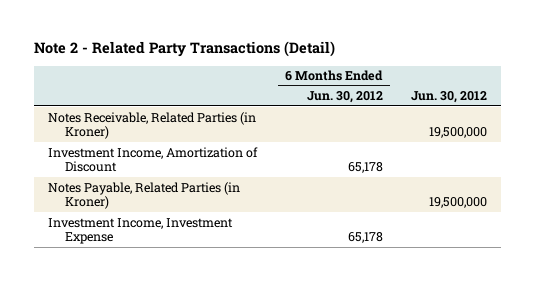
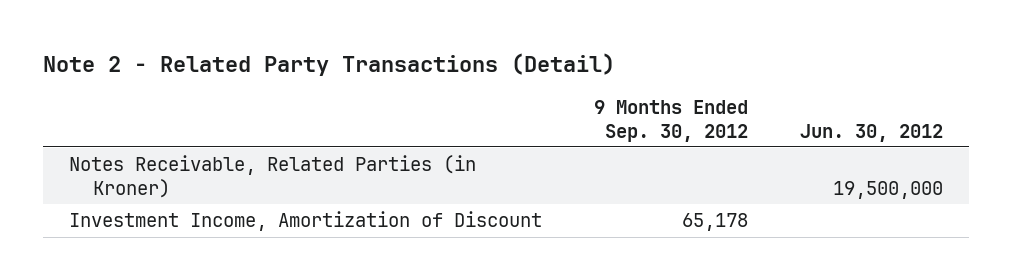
- | 6 Months Ended Jun. 30, 2012 | Jun. 30, 2012
+ | 9 Months Ended Sep. 30, 2012 | Jun. 30, 2012
- Notes Payable, Related Parties (in Kroner) | | 19,500,000
- Investment Income, Investment Expense | 65,178 |

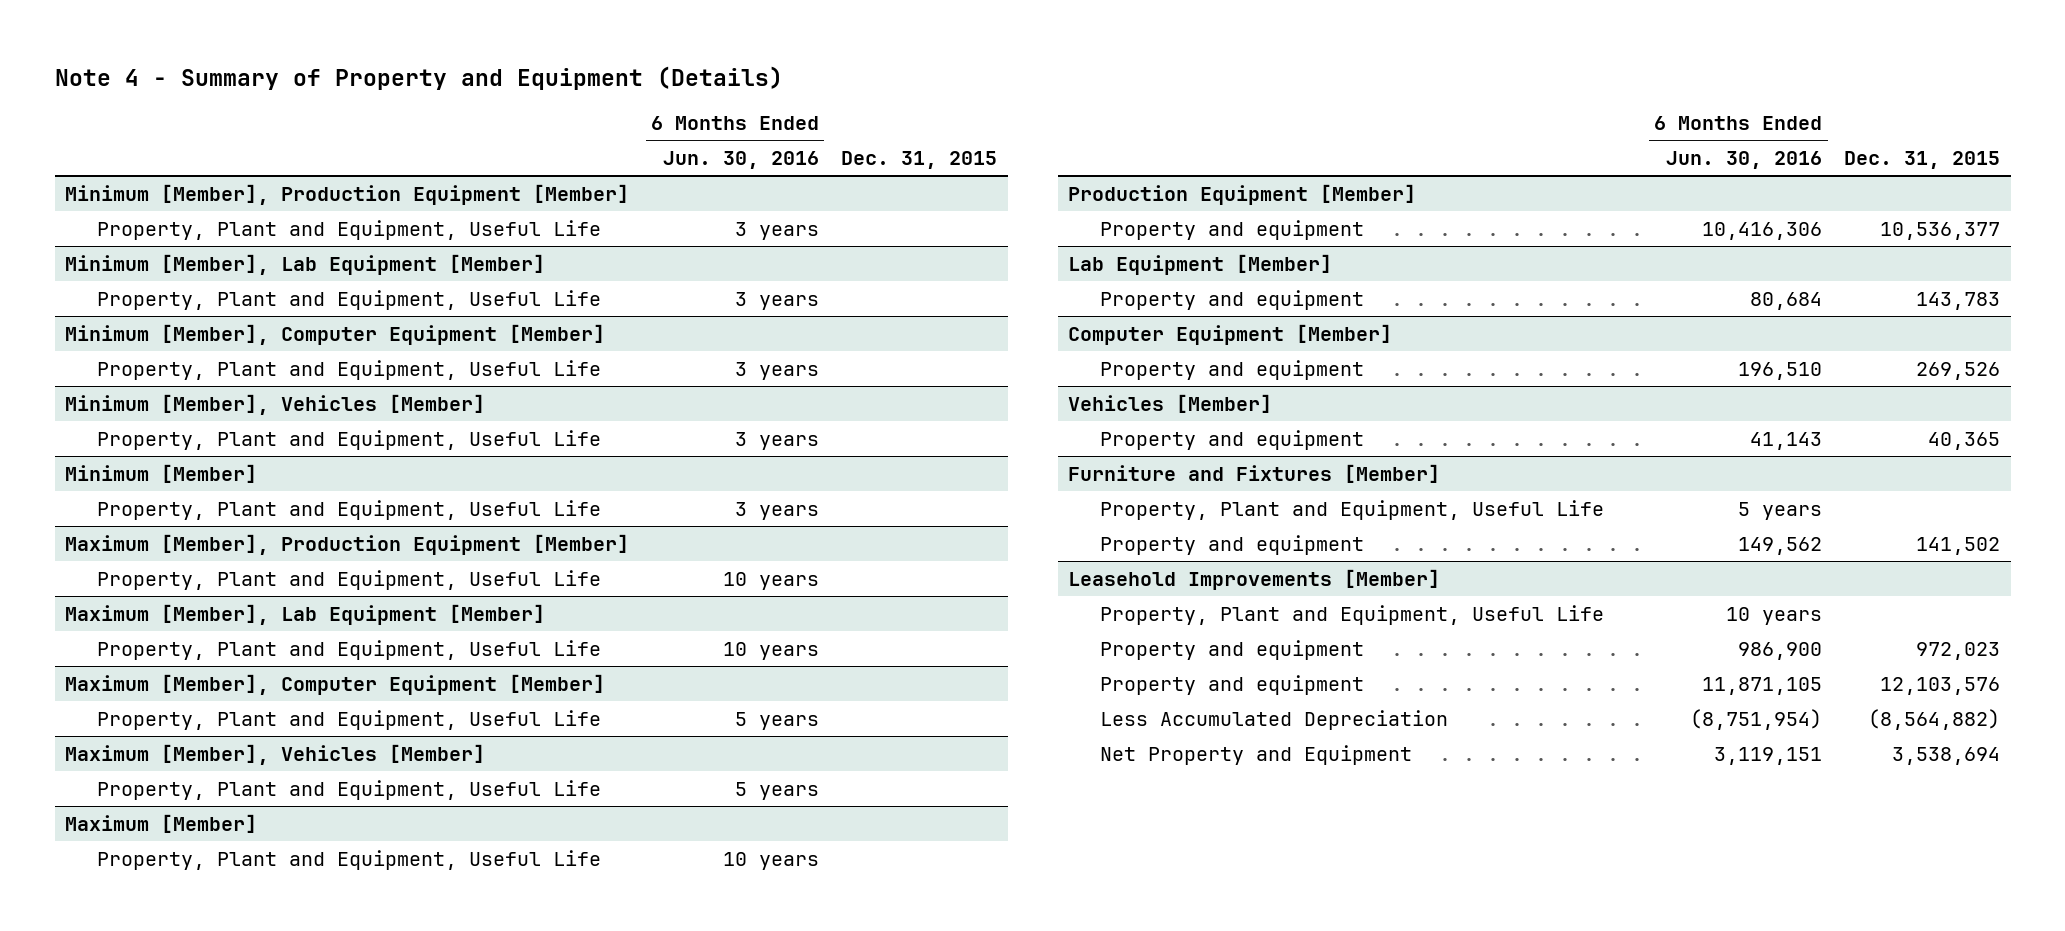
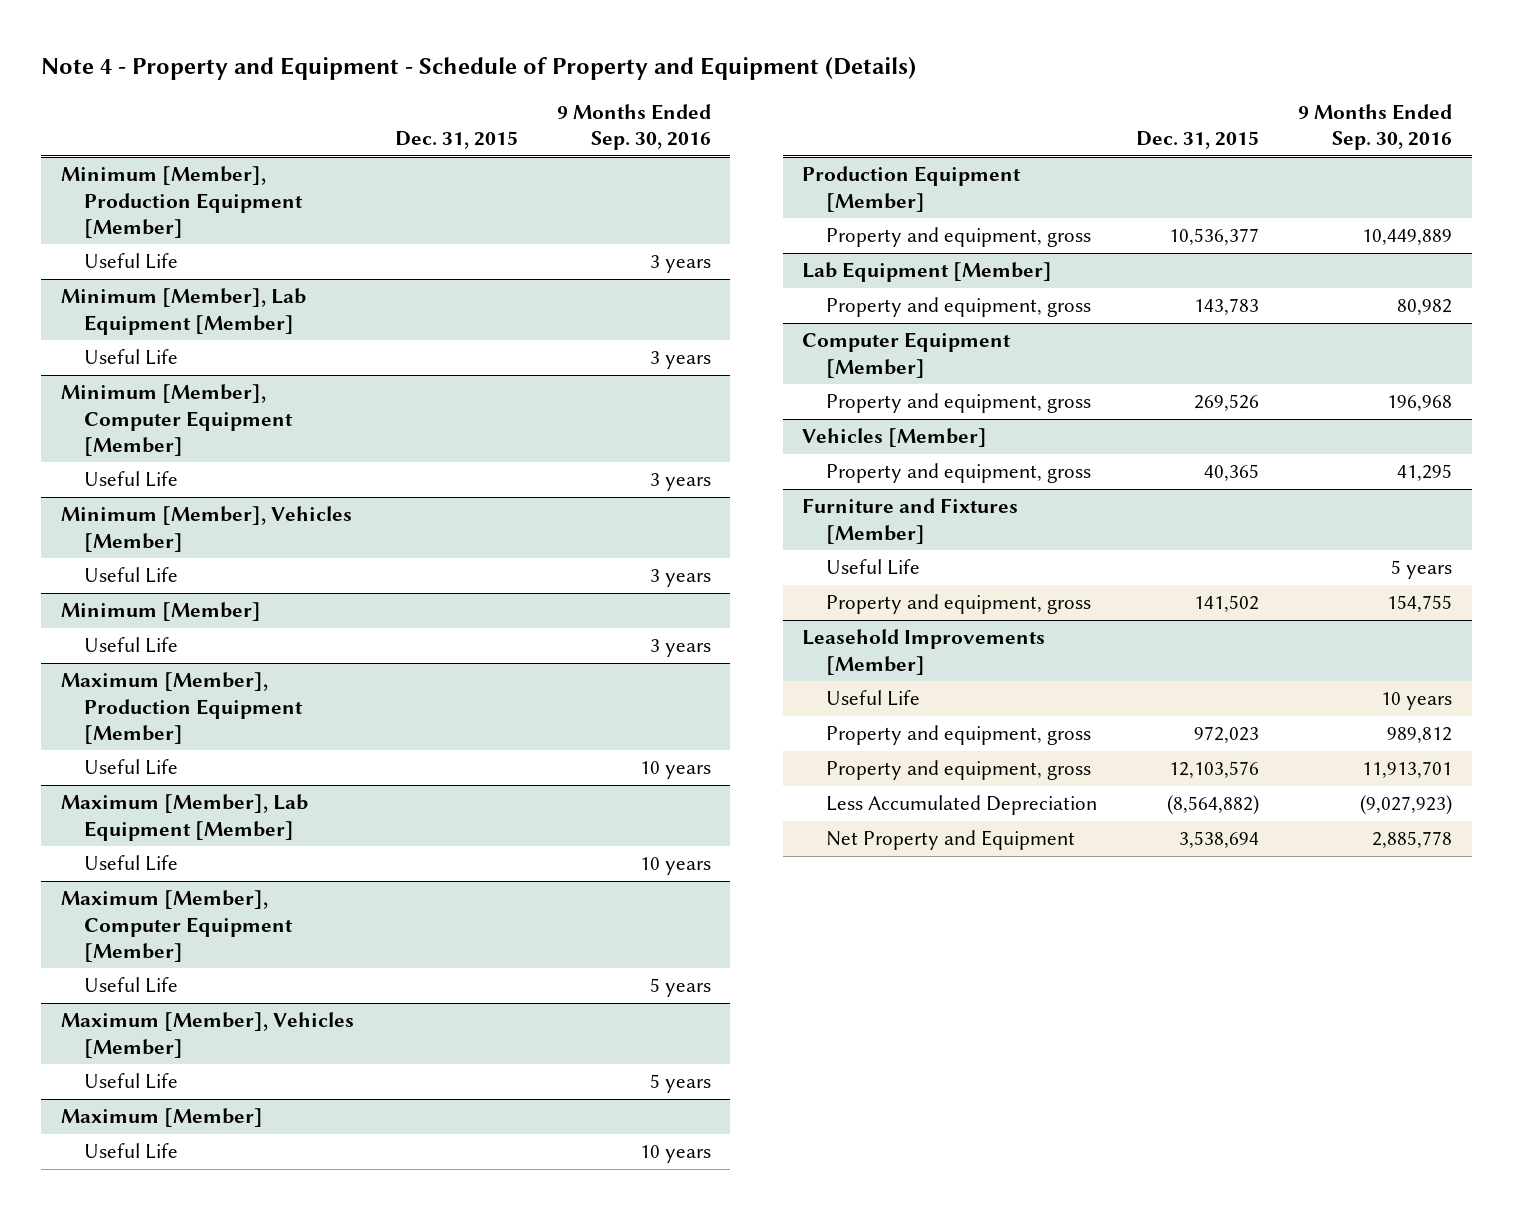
- Note 4 - Summary of Property and Equipment (Details)
+ Note 4 - Property and Equipment - Schedule of Property and Equipment (Details)
- | 6 Months Ended Jun. 30, 2016 | Dec. 31, 2015
+ | Dec. 31, 2015 | 9 Months Ended Sep. 30, 2016
@ Minimum [Member], Production Equipment [Member]
- Property, Plant and Equipment, Useful Life | 3 years |
+ Useful Life | | 3 years
@ Minimum [Member], Lab Equipment [Member]
- Property, Plant and Equipment, Useful Life | 3 years |
+ Useful Life | | 3 years
@ Minimum [Member], Computer Equipment [Member]
- Property, Plant and Equipment, Useful Life | 3 years |
+ Useful Life | | 3 years
@ Minimum [Member], Vehicles [Member]
- Property, Plant and Equipment, Useful Life | 3 years |
+ Useful Life | | 3 years
@ Minimum [Member]
- Property, Plant and Equipment, Useful Life | 3 years |
+ Useful Life | | 3 years
@ Maximum [Member], Production Equipment [Member]
- Property, Plant and Equipment, Useful Life | 10 years |
+ Useful Life | | 10 years
@ Maximum [Member], Lab Equipment [Member]
- Property, Plant and Equipment, Useful Life | 10 years |
+ Useful Life | | 10 years
@ Maximum [Member], Computer Equipment [Member]
- Property, Plant and Equipment, Useful Life | 5 years |
+ Useful Life | | 5 years
@ Maximum [Member], Vehicles [Member]
- Property, Plant and Equipment, Useful Life | 5 years |
+ Useful Life | | 5 years
@ Maximum [Member]
- Property, Plant and Equipment, Useful Life | 10 years |
+ Useful Life | | 10 years
@ Production Equipment [Member]
- Property and equipment | 10,416,306 | 10,536,377
+ Property and equipment, gross | 10,536,377 | 10,449,889
@ Lab Equipment [Member]
- Property and equipment | 80,684 | 143,783
+ Property and equipment, gross | 143,783 | 80,982
@ Computer Equipment [Member]
- Property and equipment | 196,510 | 269,526
+ Property and equipment, gross | 269,526 | 196,968
@ Vehicles [Member]
- Property and equipment | 41,143 | 40,365
+ Property and equipment, gross | 40,365 | 41,295
@ Furniture and Fixtures [Member]
- Property, Plant and Equipment, Useful Life | 5 years |
- Property and equipment | 149,562 | 141,502
+ Useful Life | | 5 years
+ Property and equipment, gross | 141,502 | 154,755
@ Leasehold Improvements [Member]
- Property, Plant and Equipment, Useful Life | 10 years |
- Property and equipment | 986,900 | 972,023
- Property and equipment | 11,871,105 | 12,103,576
+ Useful Life | | 10 years
+ Property and equipment, gross | 972,023 | 989,812
+ Property and equipment, gross | 12,103,576 | 11,913,701

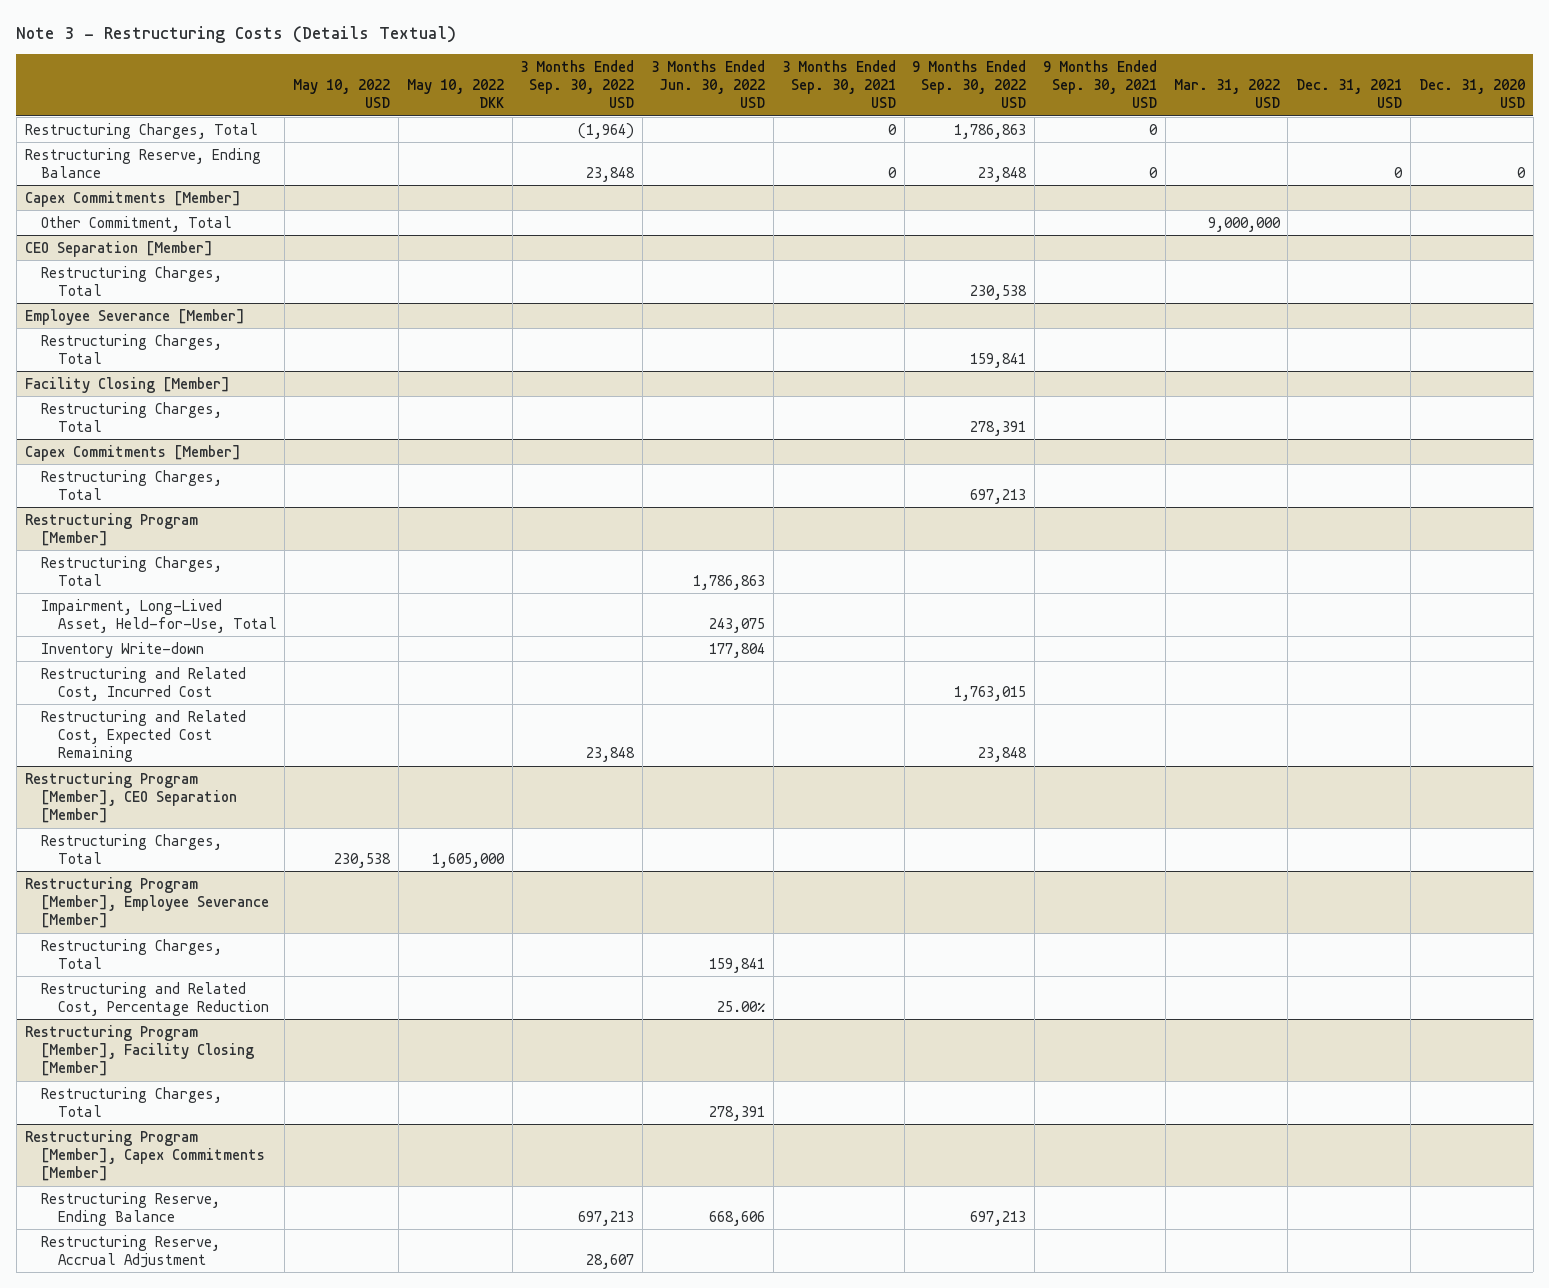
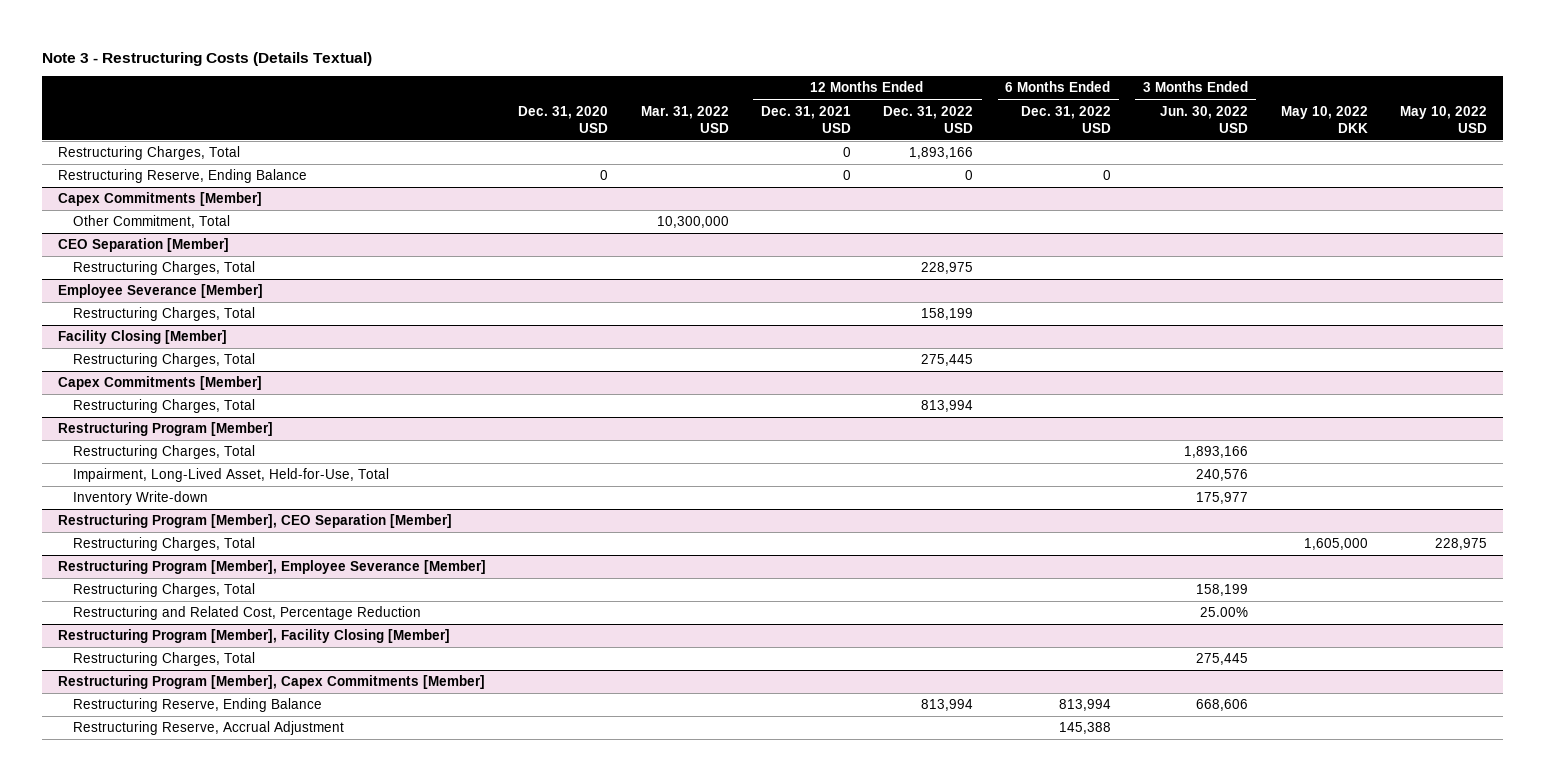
- | May 10, 2022 USD | May 10, 2022 DKK | 3 Months Ended Sep. 30, 2022 USD | 3 Months Ended Jun. 30, 2022 USD | 3 Months Ended Sep. 30, 2021 USD | 9 Months Ended Sep. 30, 2022 USD | 9 Months Ended Sep. 30, 2021 USD | Mar. 31, 2022 USD | Dec. 31, 2021 USD | Dec. 31, 2020 USD
+ | Dec. 31, 2020 USD | Mar. 31, 2022 USD | 12 Months Ended Dec. 31, 2021 USD | 12 Months Ended Dec. 31, 2022 USD | 6 Months Ended Dec. 31, 2022 USD | 3 Months Ended Jun. 30, 2022 USD | May 10, 2022 DKK | May 10, 2022 USD
@ Capex Commitments [Member]
- Other Commitment, Total | | | | | | | | 9,000,000 | |
+ Other Commitment, Total | | 10,300,000 | | | | | |
@ Restructuring Program [Member]
- Restructuring Charges, Total | | | | 1,786,863 | | | | | |
- Impairment, Long-Lived Asset, Held-for-Use, Total | | | | 243,075 | | | | | |
- Inventory Write-down | | | | 177,804 | | | | | |
- Restructuring and Related Cost, Incurred Cost | | | | | | 1,763,015 | | | |
- Restructuring and Related Cost, Expected Cost Remaining | | | 23,848 | | | 23,848 | | | |
+ Restructuring Charges, Total | | | | | | 1,893,166 | |
+ Impairment, Long-Lived Asset, Held-for-Use, Total | | | | | | 240,576 | |
+ Inventory Write-down | | | | | | 175,977 | |
@ Restructuring Program [Member], CEO Separation [Member]
- Restructuring Charges, Total | 230,538 | 1,605,000 | | | | | | | |
+ Restructuring Charges, Total | | | | | | | 1,605,000 | 228,975
@ Restructuring Program [Member], Employee Severance [Member]
- Restructuring Charges, Total | | | | 159,841 | | | | | |
+ Restructuring Charges, Total | | | | | | 158,199 | |
@ Restructuring Program [Member], Facility Closing [Member]
- Restructuring Charges, Total | | | | 278,391 | | | | | |
+ Restructuring Charges, Total | | | | | | 275,445 | |

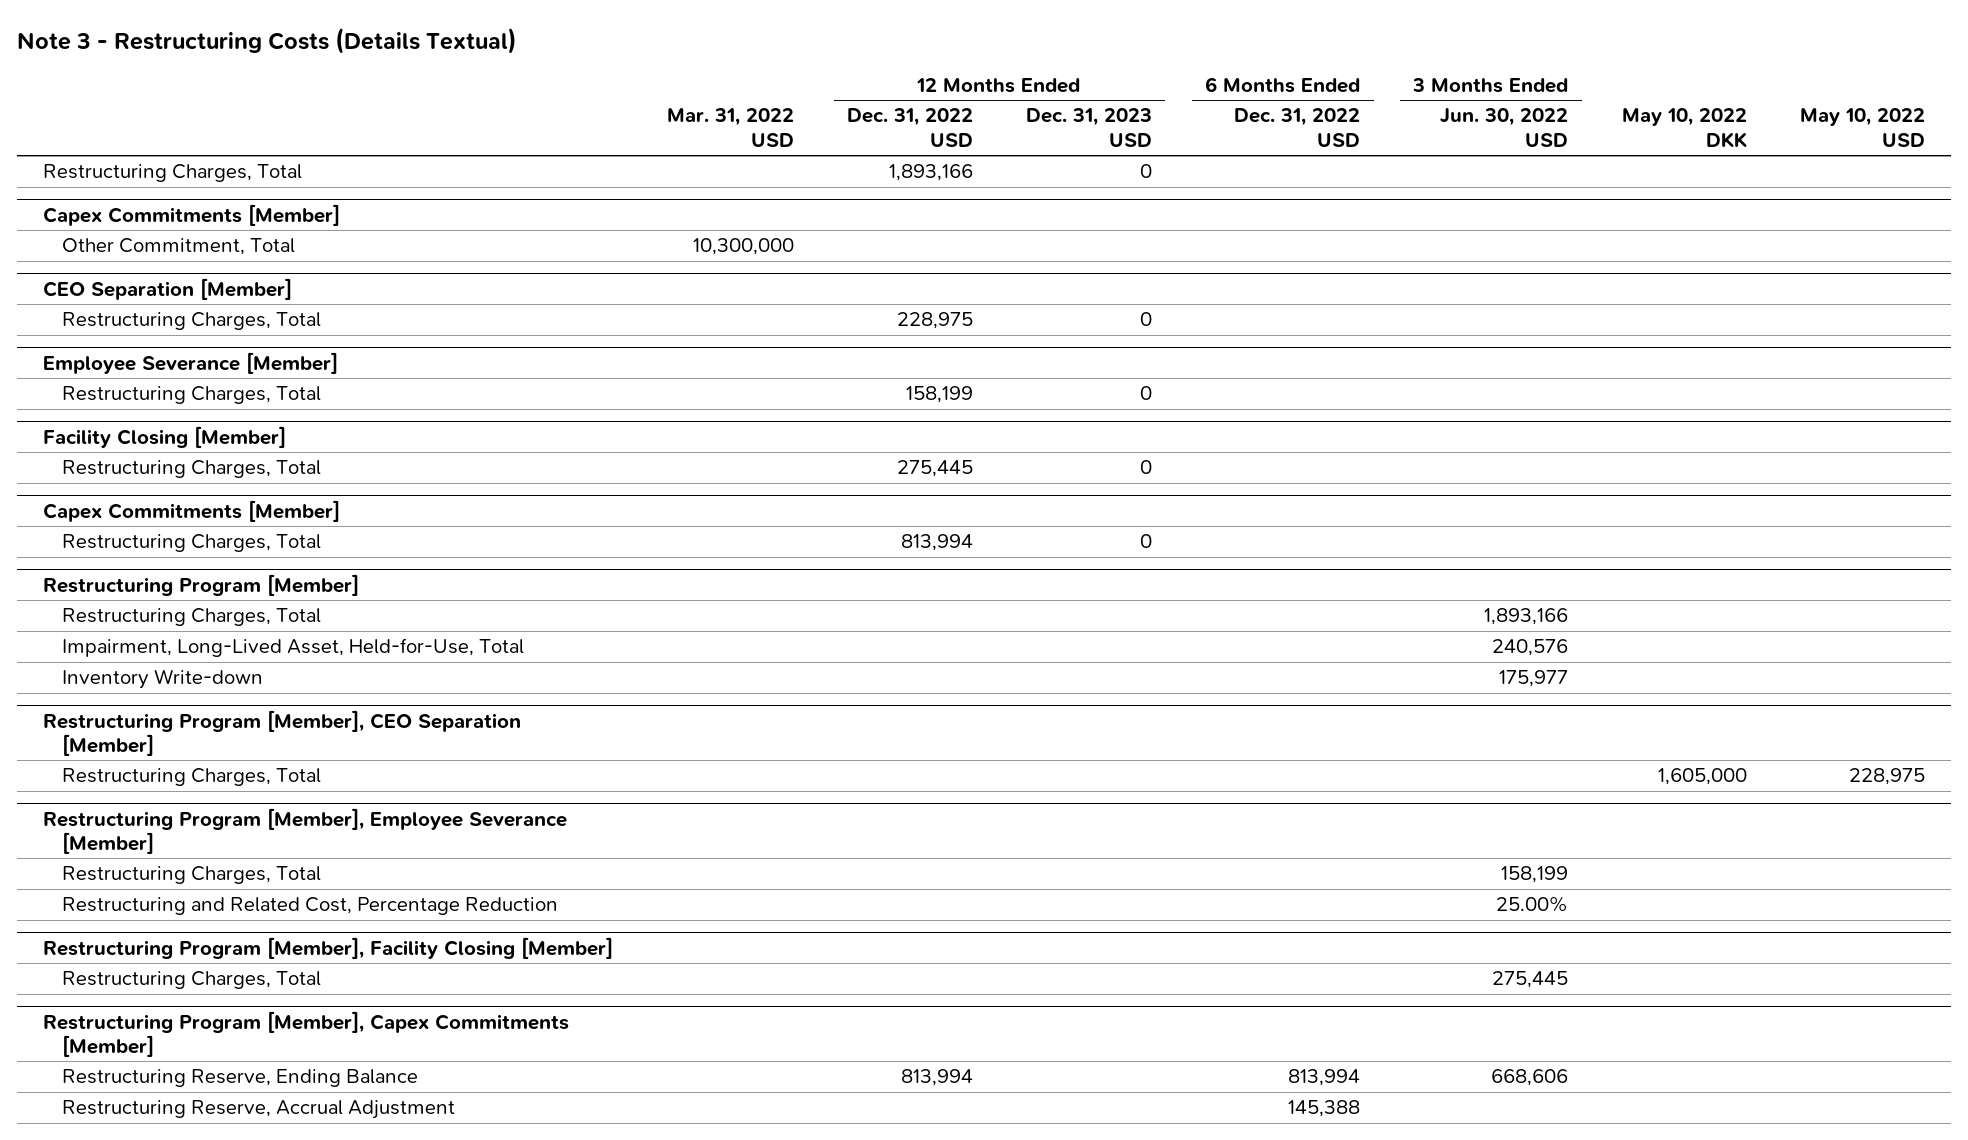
- | Dec. 31, 2020 USD | Mar. 31, 2022 USD | 12 Months Ended Dec. 31, 2021 USD | 12 Months Ended Dec. 31, 2022 USD | 6 Months Ended Dec. 31, 2022 USD | 3 Months Ended Jun. 30, 2022 USD | May 10, 2022 DKK | May 10, 2022 USD
+ | Mar. 31, 2022 USD | 12 Months Ended Dec. 31, 2022 USD | 12 Months Ended Dec. 31, 2023 USD | 6 Months Ended Dec. 31, 2022 USD | 3 Months Ended Jun. 30, 2022 USD | May 10, 2022 DKK | May 10, 2022 USD
- Restructuring Reserve, Ending Balance | 0 | | 0 | 0 | 0 | | |

